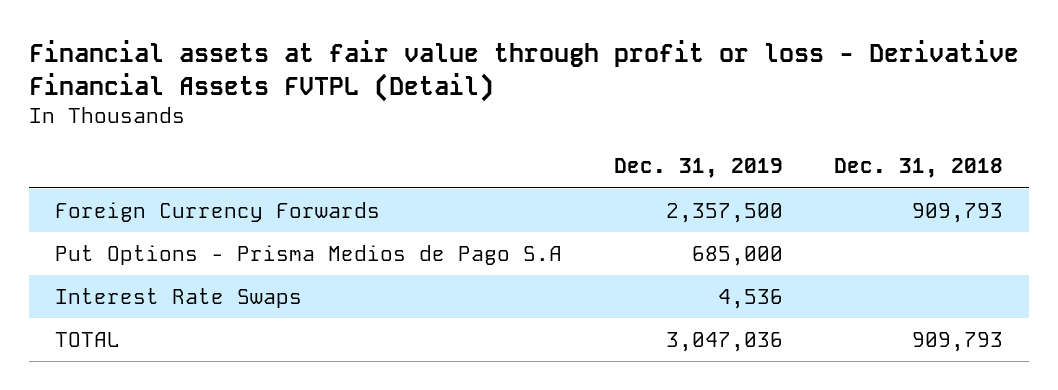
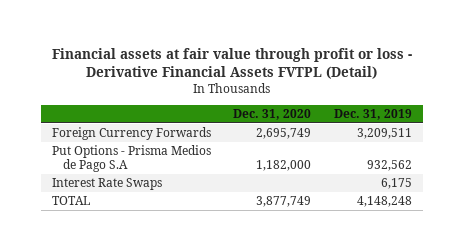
- | Dec. 31, 2019 | Dec. 31, 2018
+ | Dec. 31, 2020 | Dec. 31, 2019
- Foreign Currency Forwards | 2,357,500 | 909,793
- Put Options - Prisma Medios de Pago S.A | 685,000 |
- Interest Rate Swaps | 4,536 |
- TOTAL | 3,047,036 | 909,793
+ Foreign Currency Forwards | 2,695,749 | 3,209,511
+ Put Options - Prisma Medios de Pago S.A | 1,182,000 | 932,562
+ Interest Rate Swaps | | 6,175
+ TOTAL | 3,877,749 | 4,148,248

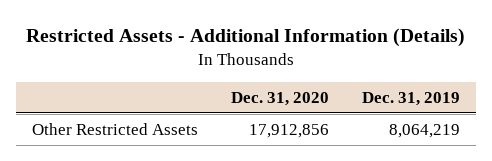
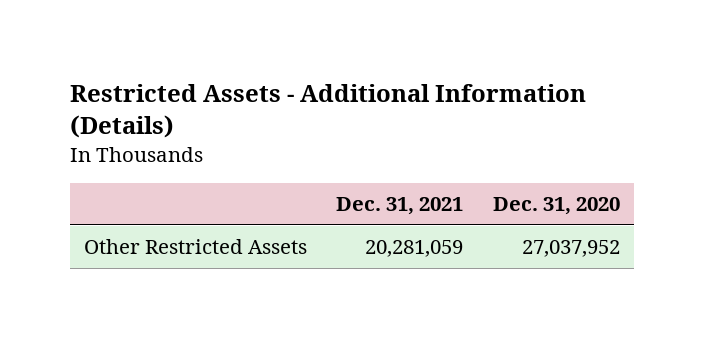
- | Dec. 31, 2020 | Dec. 31, 2019
+ | Dec. 31, 2021 | Dec. 31, 2020
- Other Restricted Assets | 17,912,856 | 8,064,219
+ Other Restricted Assets | 20,281,059 | 27,037,952

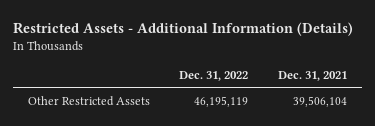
- | Dec. 31, 2021 | Dec. 31, 2020
+ | Dec. 31, 2022 | Dec. 31, 2021
- Other Restricted Assets | 20,281,059 | 27,037,952
+ Other Restricted Assets | 46,195,119 | 39,506,104

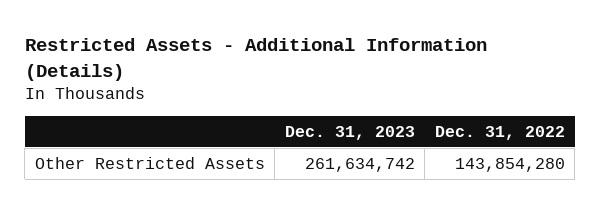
- | Dec. 31, 2022 | Dec. 31, 2021
+ | Dec. 31, 2023 | Dec. 31, 2022
- Other Restricted Assets | 46,195,119 | 39,506,104
+ Other Restricted Assets | 261,634,742 | 143,854,280

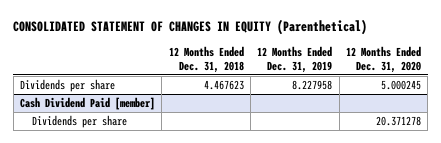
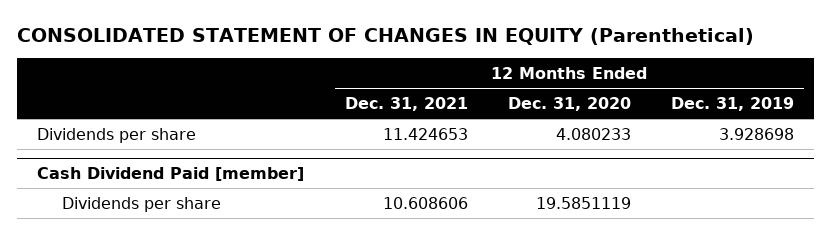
- | 12 Months Ended Dec. 31, 2018 | 12 Months Ended Dec. 31, 2019 | 12 Months Ended Dec. 31, 2020
+ | 12 Months Ended Dec. 31, 2021 | 12 Months Ended Dec. 31, 2020 | 12 Months Ended Dec. 31, 2019
- Dividends per share | 4.467623 | 8.227958 | 5.000245
+ Dividends per share | 11.424653 | 4.080233 | 3.928698
@ Cash Dividend Paid [member]
- Dividends per share | | | 20.371278
+ Dividends per share | 10.608606 | 19.5851119 |

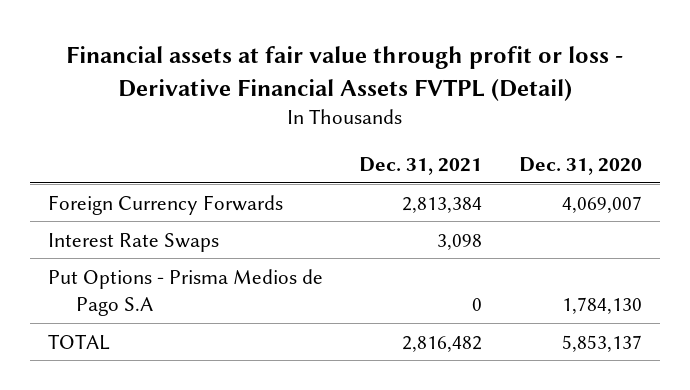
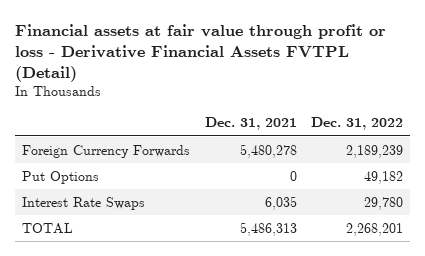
- | Dec. 31, 2021 | Dec. 31, 2020
+ | Dec. 31, 2021 | Dec. 31, 2022
- Foreign Currency Forwards | 2,813,384 | 4,069,007
- Interest Rate Swaps | 3,098 |
- Put Options - Prisma Medios de Pago S.A | 0 | 1,784,130
- TOTAL | 2,816,482 | 5,853,137
+ Foreign Currency Forwards | 5,480,278 | 2,189,239
+ Put Options | 0 | 49,182
+ Interest Rate Swaps | 6,035 | 29,780
+ TOTAL | 5,486,313 | 2,268,201

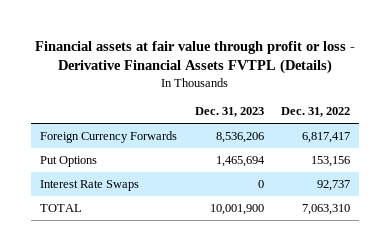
- Financial assets at fair value through profit or loss - Derivative Financial Assets FVTPL (Detail)
+ Financial assets at fair value through profit or loss - Derivative Financial Assets FVTPL (Details)
- | Dec. 31, 2021 | Dec. 31, 2022
+ | Dec. 31, 2023 | Dec. 31, 2022
- Foreign Currency Forwards | 5,480,278 | 2,189,239
- Put Options | 0 | 49,182
- Interest Rate Swaps | 6,035 | 29,780
- TOTAL | 5,486,313 | 2,268,201
+ Foreign Currency Forwards | 8,536,206 | 6,817,417
+ Put Options | 1,465,694 | 153,156
+ Interest Rate Swaps | 0 | 92,737
+ TOTAL | 10,001,900 | 7,063,310

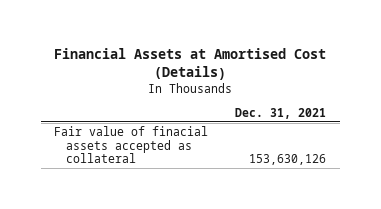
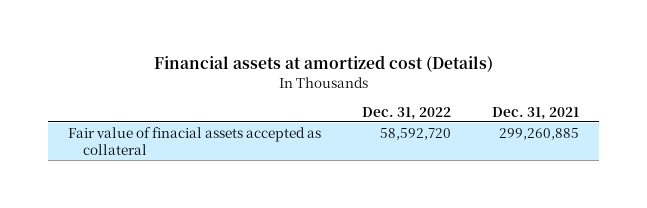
- Financial Assets at Amortised Cost (Details)
+ Financial assets at amortized cost (Details)
- | Dec. 31, 2021
+ | Dec. 31, 2022 | Dec. 31, 2021
- Fair value of finacial assets accepted as collateral | 153,630,126
+ Fair value of finacial assets accepted as collateral | 58,592,720 | 299,260,885

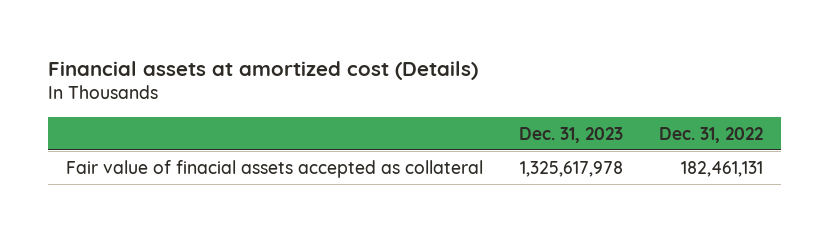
- | Dec. 31, 2022 | Dec. 31, 2021
+ | Dec. 31, 2023 | Dec. 31, 2022
- Fair value of finacial assets accepted as collateral | 58,592,720 | 299,260,885
+ Fair value of finacial assets accepted as collateral | 1,325,617,978 | 182,461,131

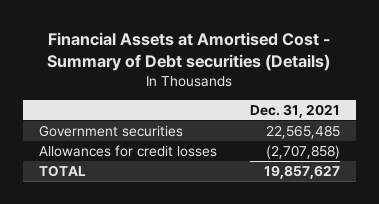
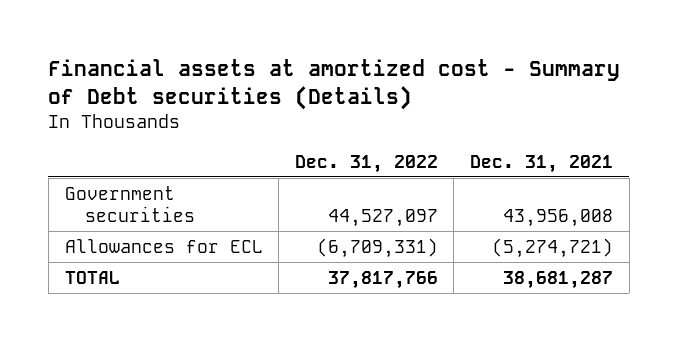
- Financial Assets at Amortised Cost - Summary of Debt securities (Details)
+ Financial assets at amortized cost - Summary of Debt securities (Details)
- | Dec. 31, 2021
+ | Dec. 31, 2022 | Dec. 31, 2021
- Government securities | 22,565,485
- Allowances for credit losses | (2,707,858)
- TOTAL | 19,857,627
+ Government securities | 44,527,097 | 43,956,008
+ Allowances for ECL | (6,709,331) | (5,274,721)
+ TOTAL | 37,817,766 | 38,681,287

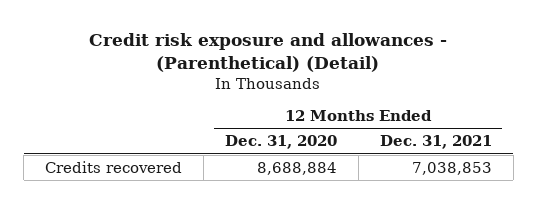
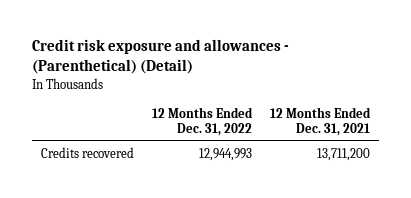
- | 12 Months Ended Dec. 31, 2020 | 12 Months Ended Dec. 31, 2021
+ | 12 Months Ended Dec. 31, 2022 | 12 Months Ended Dec. 31, 2021
- Credits recovered | 8,688,884 | 7,038,853
+ Credits recovered | 12,944,993 | 13,711,200

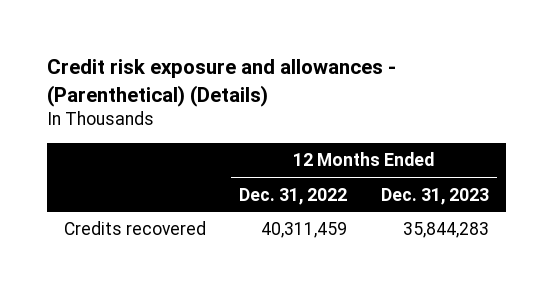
- Credit risk exposure and allowances - (Parenthetical) (Detail)
+ Credit risk exposure and allowances - (Parenthetical) (Details)
- | 12 Months Ended Dec. 31, 2022 | 12 Months Ended Dec. 31, 2021
+ | 12 Months Ended Dec. 31, 2022 | 12 Months Ended Dec. 31, 2023
- Credits recovered | 12,944,993 | 13,711,200
+ Credits recovered | 40,311,459 | 35,844,283

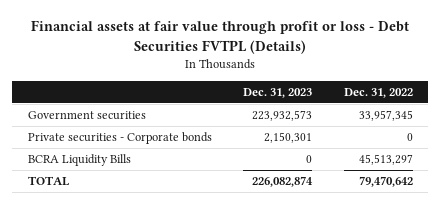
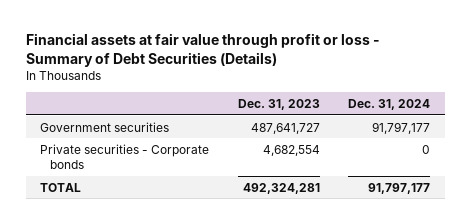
- Financial assets at fair value through profit or loss - Debt Securities FVTPL (Details)
+ Financial assets at fair value through profit or loss - Summary of Debt Securities (Details)
- | Dec. 31, 2023 | Dec. 31, 2022
+ | Dec. 31, 2023 | Dec. 31, 2024
- Government securities | 223,932,573 | 33,957,345
- Private securities - Corporate bonds | 2,150,301 | 0
- BCRA Liquidity Bills | 0 | 45,513,297
- TOTAL | 226,082,874 | 79,470,642
+ Government securities | 487,641,727 | 91,797,177
+ Private securities - Corporate bonds | 4,682,554 | 0
+ TOTAL | 492,324,281 | 91,797,177

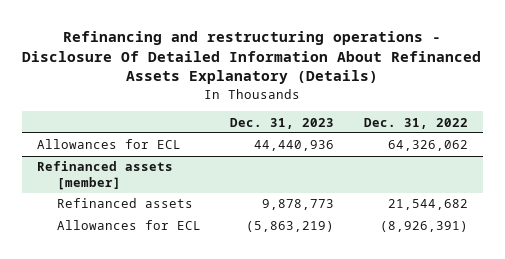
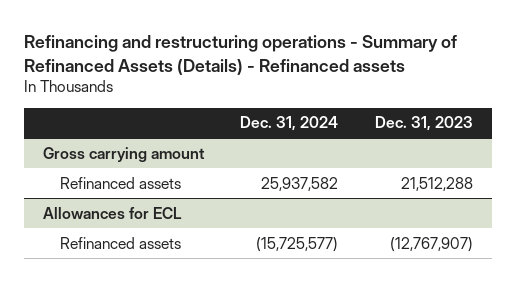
- Refinancing and restructuring operations - Disclosure Of Detailed Information About Refinanced Assets Explanatory (Details)
+ Refinancing and restructuring operations - Summary of Refinanced Assets (Details) - Refinanced assets
- | Dec. 31, 2023 | Dec. 31, 2022
+ | Dec. 31, 2024 | Dec. 31, 2023
- Allowances for ECL | 44,440,936 | 64,326,062
- Refinanced assets [member]
- Refinanced assets | 9,878,773 | 21,544,682
- Allowances for ECL | (5,863,219) | (8,926,391)
+ Gross carrying amount
+ Refinanced assets | 25,937,582 | 21,512,288
+ Allowances for ECL
+ Refinanced assets | (15,725,577) | (12,767,907)

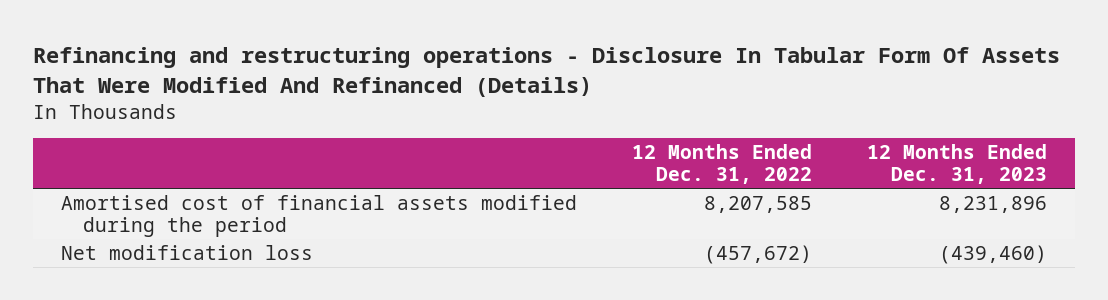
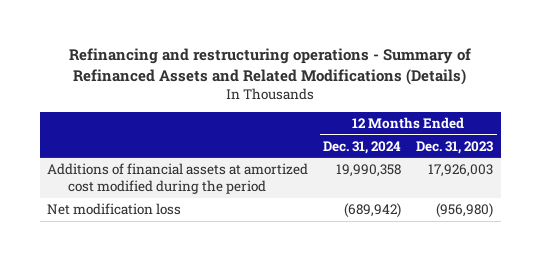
- Refinancing and restructuring operations - Disclosure In Tabular Form Of Assets That Were Modified And Refinanced (Details)
+ Refinancing and restructuring operations - Summary of Refinanced Assets and Related Modifications (Details)
- | 12 Months Ended Dec. 31, 2022 | 12 Months Ended Dec. 31, 2023
+ | 12 Months Ended Dec. 31, 2024 | 12 Months Ended Dec. 31, 2023
- Amortised cost of financial assets modified during the period | 8,207,585 | 8,231,896
- Net modification loss | (457,672) | (439,460)
+ Additions of financial assets at amortized cost modified during the period | 19,990,358 | 17,926,003
+ Net modification loss | (689,942) | (956,980)

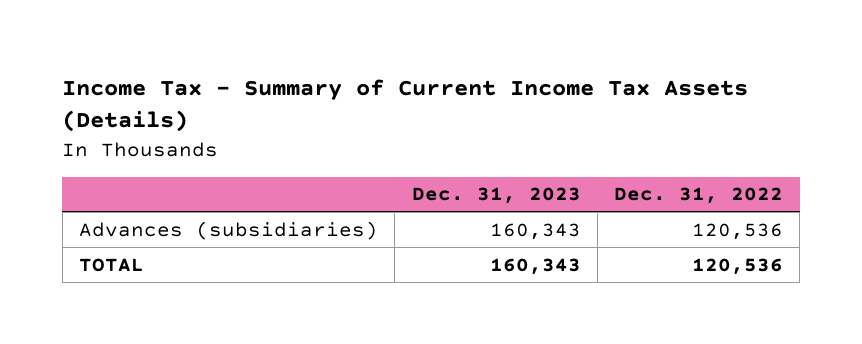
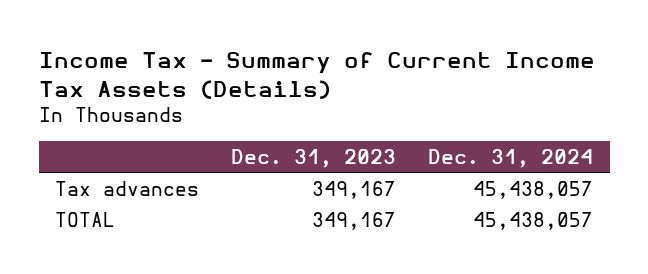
- | Dec. 31, 2023 | Dec. 31, 2022
+ | Dec. 31, 2023 | Dec. 31, 2024
- Advances (subsidiaries) | 160,343 | 120,536
- TOTAL | 160,343 | 120,536
+ Tax advances | 349,167 | 45,438,057
+ TOTAL | 349,167 | 45,438,057

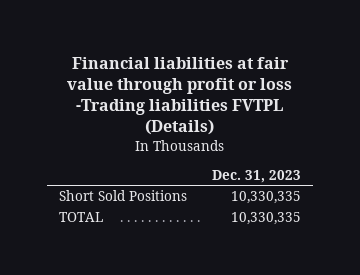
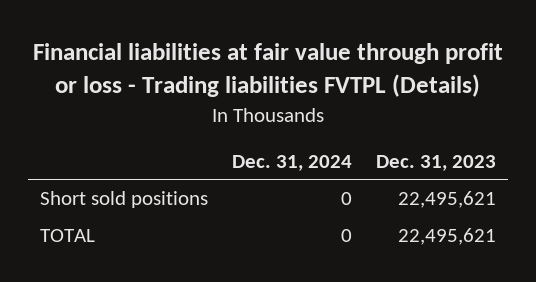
- Financial liabilities at fair value through profit or loss -Trading liabilities FVTPL (Details)
+ Financial liabilities at fair value through profit or loss - Trading liabilities FVTPL (Details)
- | Dec. 31, 2023
+ | Dec. 31, 2024 | Dec. 31, 2023
- Short Sold Positions | 10,330,335
- TOTAL | 10,330,335
+ Short sold positions | 0 | 22,495,621
+ TOTAL | 0 | 22,495,621

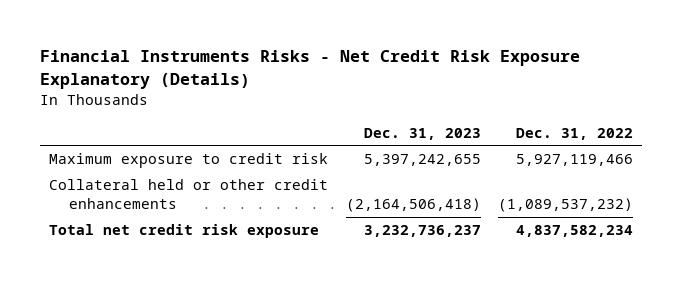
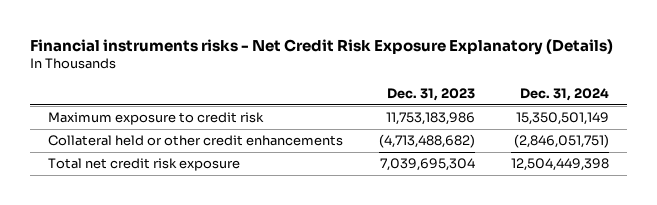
- Financial Instruments Risks - Net Credit Risk Exposure Explanatory (Details)
+ Financial instruments risks - Net Credit Risk Exposure Explanatory (Details)
- | Dec. 31, 2023 | Dec. 31, 2022
+ | Dec. 31, 2023 | Dec. 31, 2024
- Maximum exposure to credit risk | 5,397,242,655 | 5,927,119,466
- Collateral held or other credit enhancements | (2,164,506,418) | (1,089,537,232)
- Total net credit risk exposure | 3,232,736,237 | 4,837,582,234
+ Maximum exposure to credit risk | 11,753,183,986 | 15,350,501,149
+ Collateral held or other credit enhancements | (4,713,488,682) | (2,846,051,751)
+ Total net credit risk exposure | 7,039,695,304 | 12,504,449,398

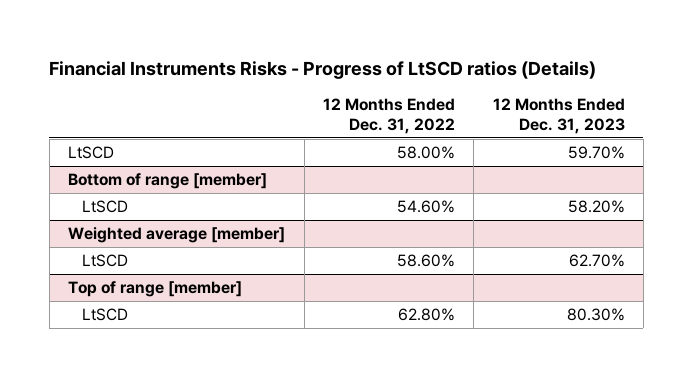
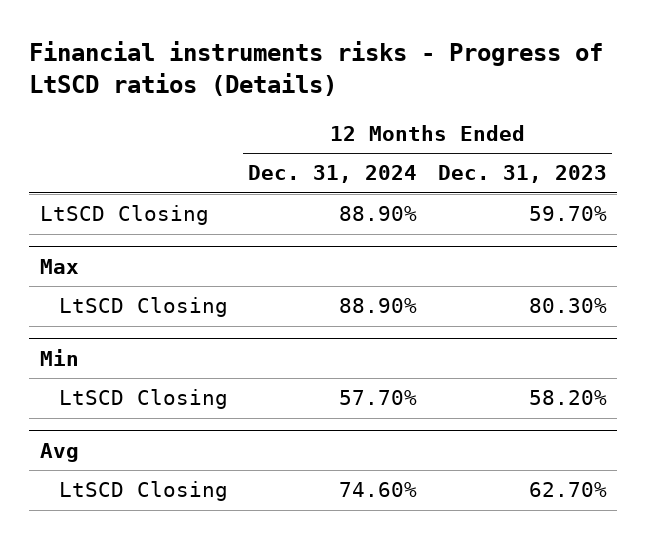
- Financial Instruments Risks - Progress of LtSCD ratios (Details)
+ Financial instruments risks - Progress of LtSCD ratios (Details)
- | 12 Months Ended Dec. 31, 2022 | 12 Months Ended Dec. 31, 2023
+ | 12 Months Ended Dec. 31, 2024 | 12 Months Ended Dec. 31, 2023
- LtSCD | 58.00% | 59.70%
- Bottom of range [member]
- LtSCD | 54.60% | 58.20%
- Weighted average [member]
- LtSCD | 58.60% | 62.70%
- Top of range [member]
- LtSCD | 62.80% | 80.30%
+ LtSCD Closing | 88.90% | 59.70%
+ Max
+ LtSCD Closing | 88.90% | 80.30%
+ Min
+ LtSCD Closing | 57.70% | 58.20%
+ Avg
+ LtSCD Closing | 74.60% | 62.70%

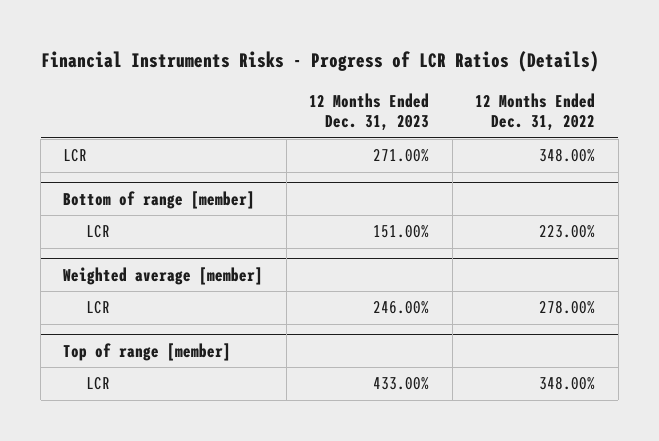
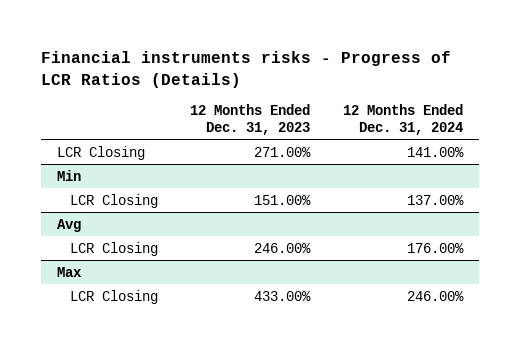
- Financial Instruments Risks - Progress of LCR Ratios (Details)
+ Financial instruments risks - Progress of LCR Ratios (Details)
- | 12 Months Ended Dec. 31, 2023 | 12 Months Ended Dec. 31, 2022
+ | 12 Months Ended Dec. 31, 2023 | 12 Months Ended Dec. 31, 2024
- LCR | 271.00% | 348.00%
- Bottom of range [member]
- LCR | 151.00% | 223.00%
- Weighted average [member]
- LCR | 246.00% | 278.00%
- Top of range [member]
- LCR | 433.00% | 348.00%
+ LCR Closing | 271.00% | 141.00%
+ Min
+ LCR Closing | 151.00% | 137.00%
+ Avg
+ LCR Closing | 246.00% | 176.00%
+ Max
+ LCR Closing | 433.00% | 246.00%

